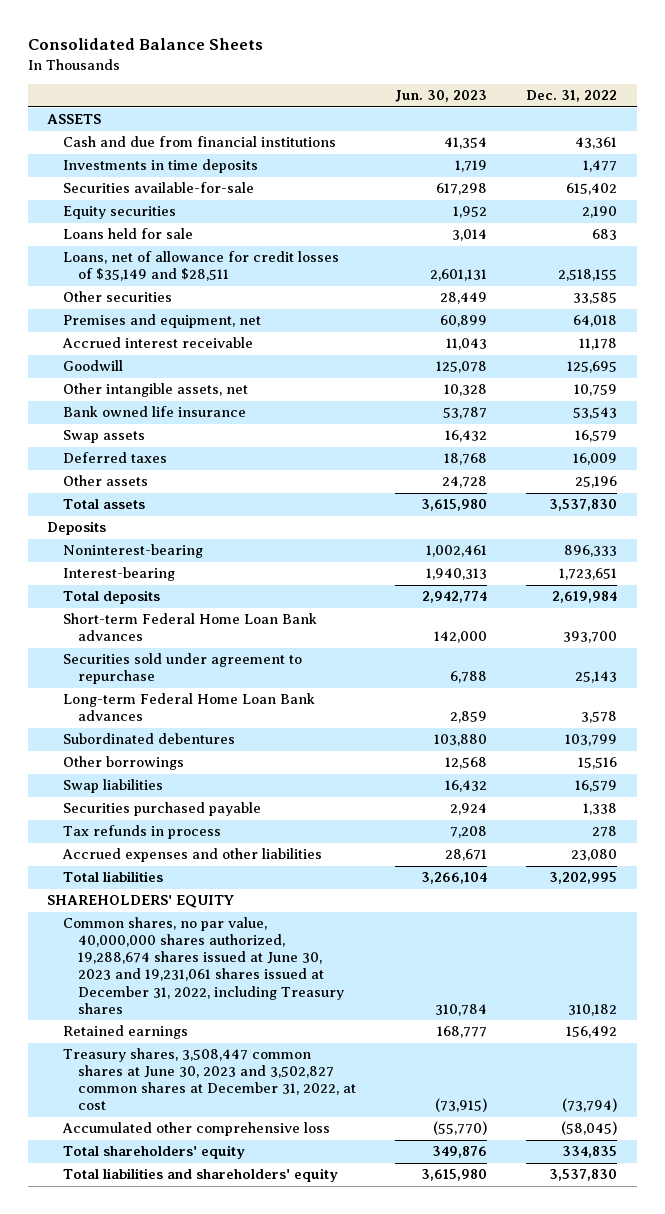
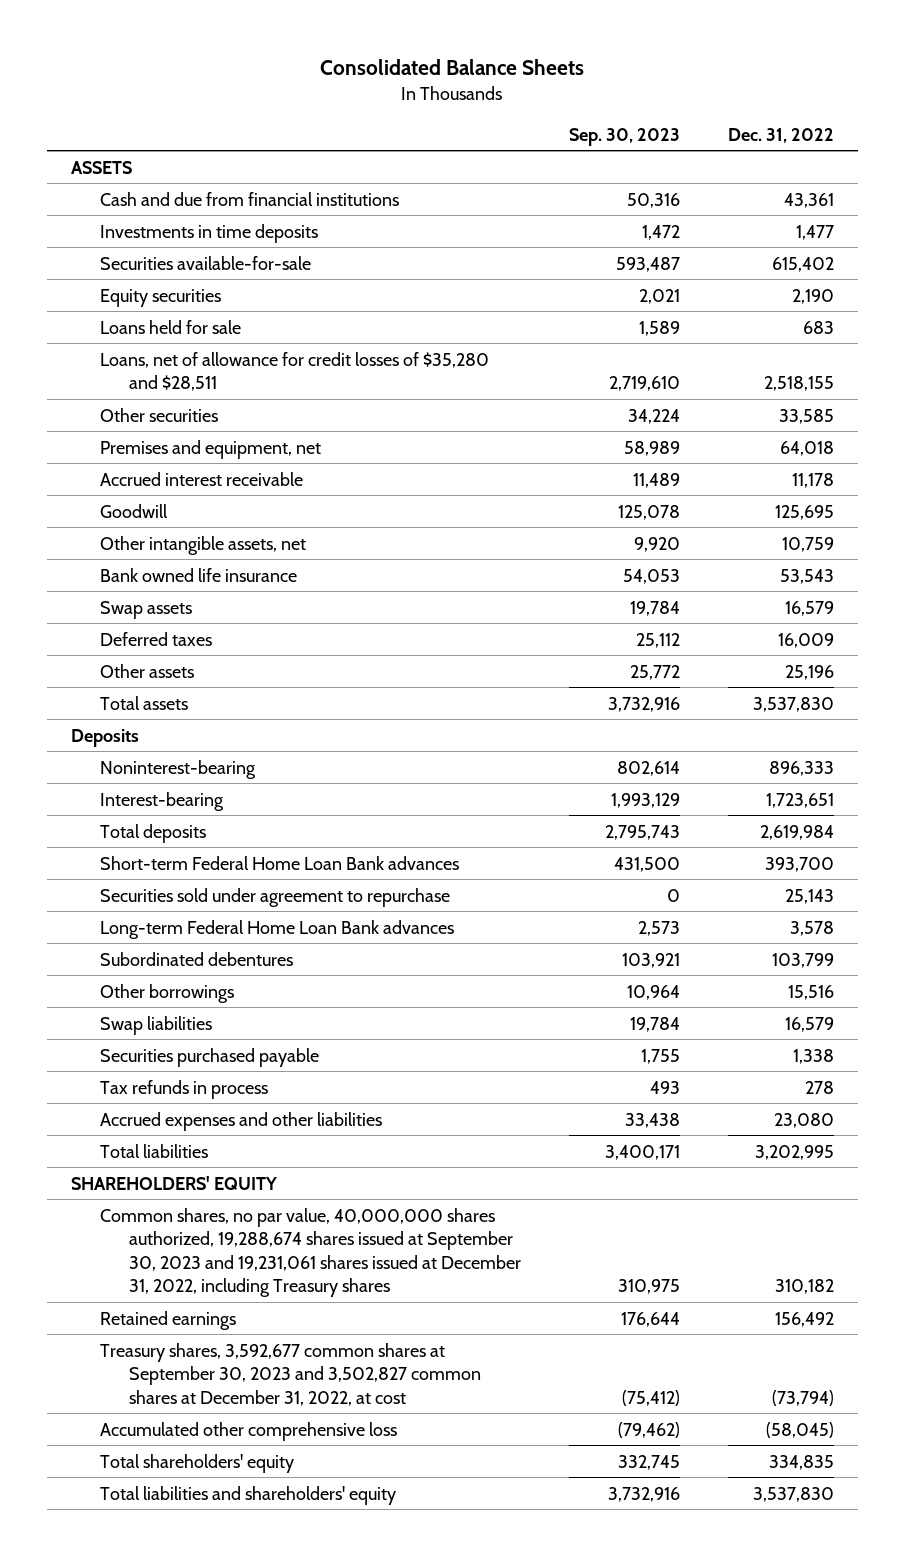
- | Jun. 30, 2023 | Dec. 31, 2022
+ | Sep. 30, 2023 | Dec. 31, 2022
- Loans, net of allowance for credit losses of $35,149 and $28,511 | 2,601,131 | 2,518,155
+ Loans, net of allowance for credit losses of $35,280 and $28,511 | 2,719,610 | 2,518,155
- Common shares, no par value, 40,000,000 shares authorized, 19,288,674 shares issued at June 30, 2023 and 19,231,061 shares issued at December 31, 2022, including Treasury shares | 310,784 | 310,182
+ Common shares, no par value, 40,000,000 shares authorized, 19,288,674 shares issued at September 30, 2023 and 19,231,061 shares issued at December 31, 2022, including Treasury shares | 310,975 | 310,182
- Treasury shares, 3,508,447 common shares at June 30, 2023 and 3,502,827 common shares at December 31, 2022, at cost | (73,915) | (73,794)
+ Treasury shares, 3,592,677 common shares at September 30, 2023 and 3,502,827 common shares at December 31, 2022, at cost | (75,412) | (73,794)

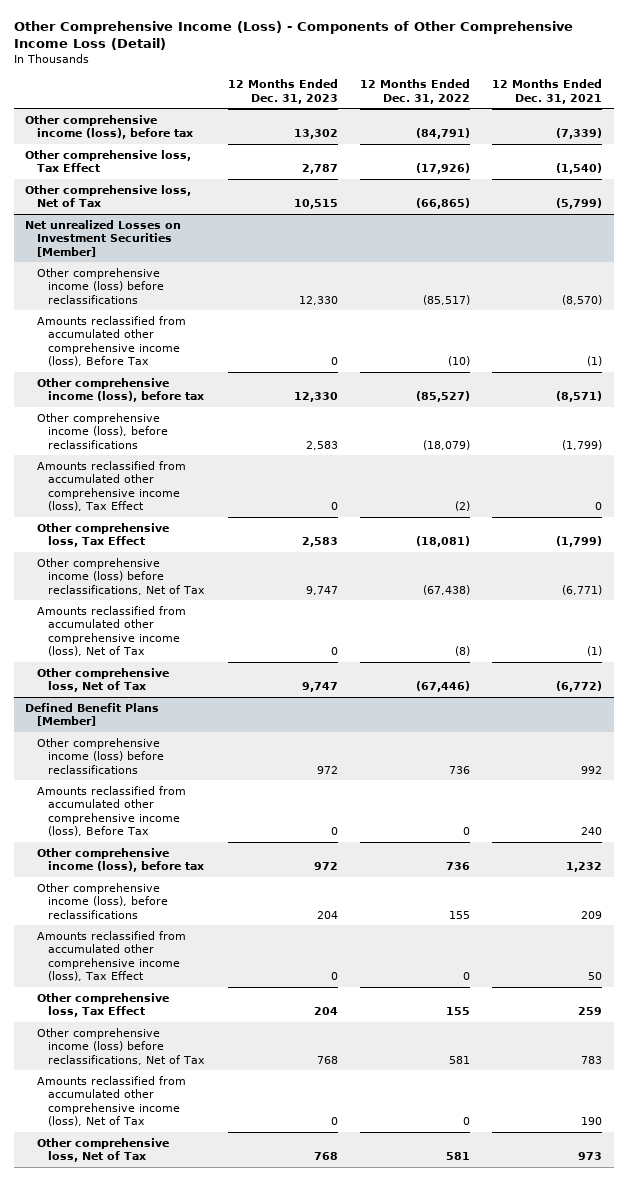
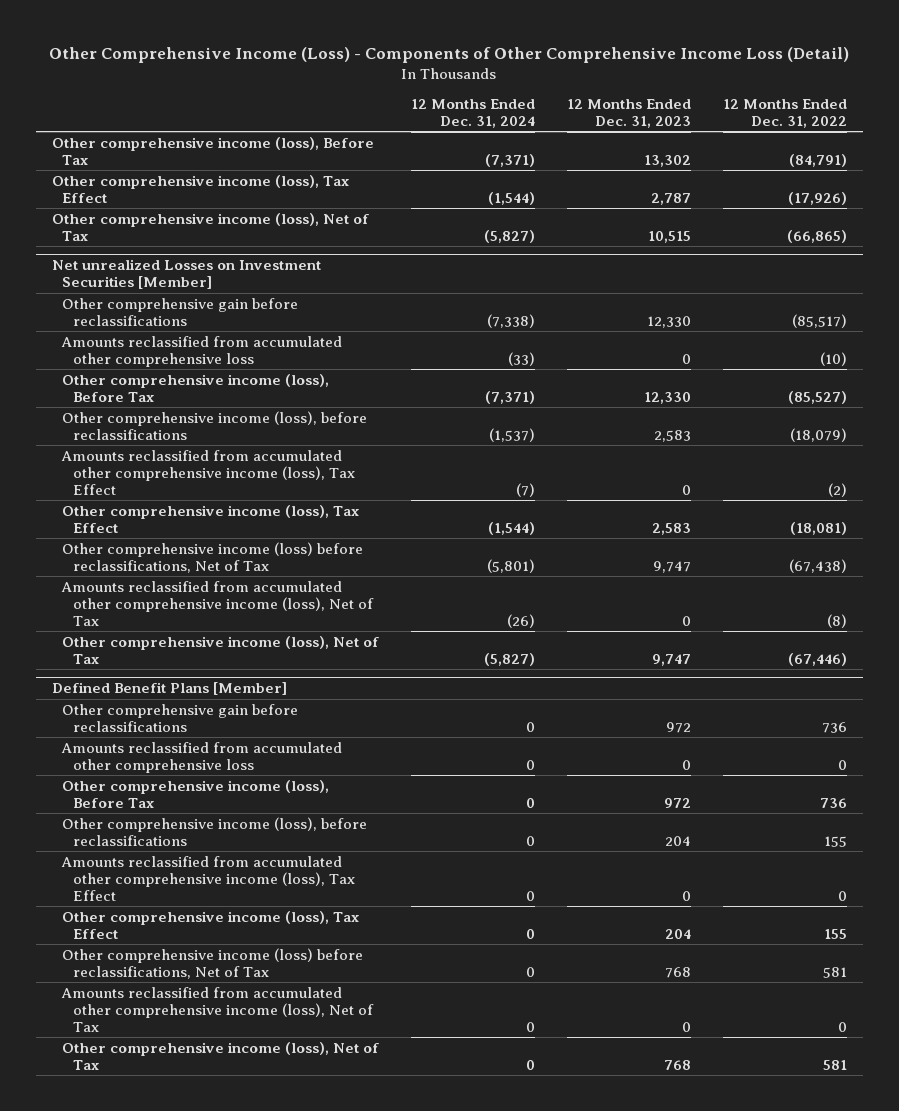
- | 12 Months Ended Dec. 31, 2023 | 12 Months Ended Dec. 31, 2022 | 12 Months Ended Dec. 31, 2021
+ | 12 Months Ended Dec. 31, 2024 | 12 Months Ended Dec. 31, 2023 | 12 Months Ended Dec. 31, 2022
- Other comprehensive income (loss), before tax | 13,302 | (84,791) | (7,339)
- Other comprehensive loss, Tax Effect | 2,787 | (17,926) | (1,540)
- Other comprehensive loss, Net of Tax | 10,515 | (66,865) | (5,799)
+ Other comprehensive income (loss), Before Tax | (7,371) | 13,302 | (84,791)
+ Other comprehensive income (loss), Tax Effect | (1,544) | 2,787 | (17,926)
+ Other comprehensive income (loss), Net of Tax | (5,827) | 10,515 | (66,865)
@ Net unrealized Losses on Investment Securities [Member]
- Other comprehensive income (loss) before reclassifications | 12,330 | (85,517) | (8,570)
- Amounts reclassified from accumulated other comprehensive income (loss), Before Tax | 0 | (10) | (1)
- Other comprehensive income (loss), before tax | 12,330 | (85,527) | (8,571)
+ Other comprehensive gain before reclassifications | (7,338) | 12,330 | (85,517)
+ Amounts reclassified from accumulated other comprehensive loss | (33) | 0 | (10)
+ Other comprehensive income (loss), Before Tax | (7,371) | 12,330 | (85,527)
- Other comprehensive loss, Tax Effect | 2,583 | (18,081) | (1,799)
+ Other comprehensive income (loss), Tax Effect | (1,544) | 2,583 | (18,081)
- Other comprehensive loss, Net of Tax | 9,747 | (67,446) | (6,772)
+ Other comprehensive income (loss), Net of Tax | (5,827) | 9,747 | (67,446)
@ Defined Benefit Plans [Member]
- Other comprehensive income (loss) before reclassifications | 972 | 736 | 992
- Amounts reclassified from accumulated other comprehensive income (loss), Before Tax | 0 | 0 | 240
- Other comprehensive income (loss), before tax | 972 | 736 | 1,232
+ Other comprehensive gain before reclassifications | 0 | 972 | 736
+ Amounts reclassified from accumulated other comprehensive loss | 0 | 0 | 0
+ Other comprehensive income (loss), Before Tax | 0 | 972 | 736
- Other comprehensive loss, Tax Effect | 204 | 155 | 259
+ Other comprehensive income (loss), Tax Effect | 0 | 204 | 155
- Other comprehensive loss, Net of Tax | 768 | 581 | 973
+ Other comprehensive income (loss), Net of Tax | 0 | 768 | 581

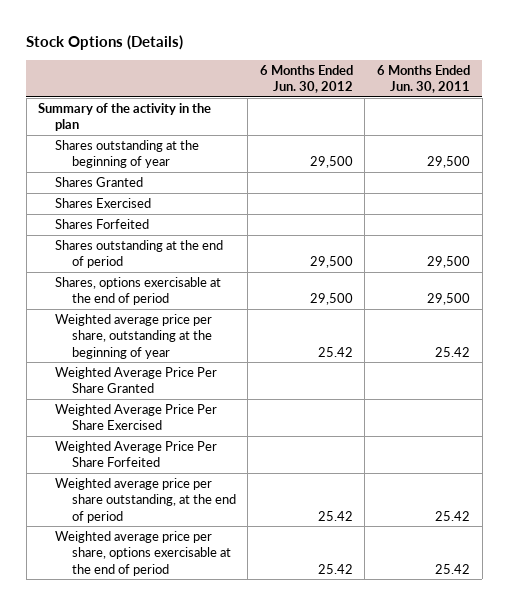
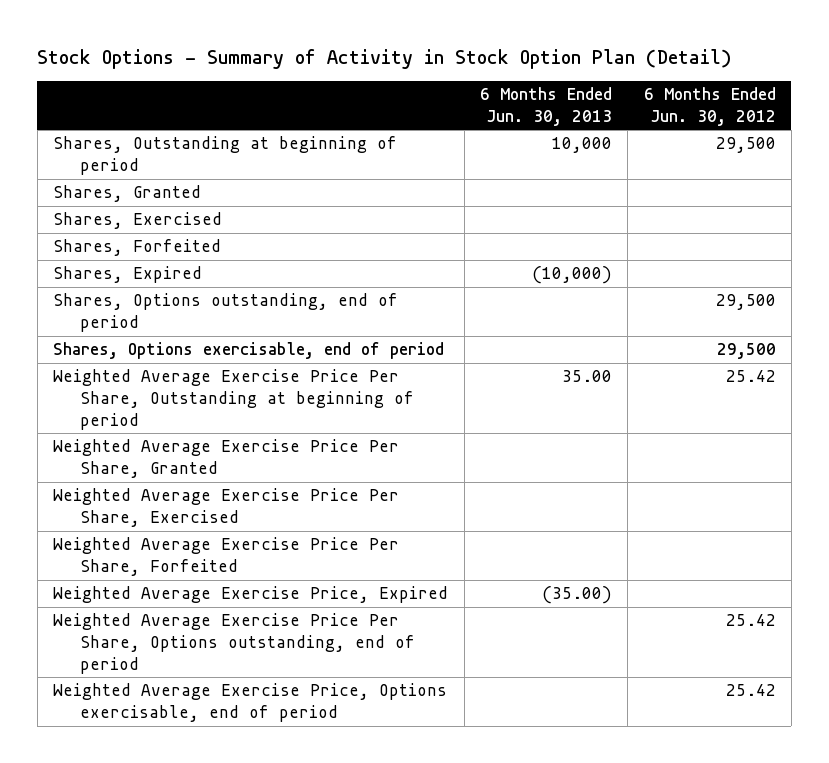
- Stock Options (Details)
+ Stock Options - Summary of Activity in Stock Option Plan (Detail)
- | 6 Months Ended Jun. 30, 2012 | 6 Months Ended Jun. 30, 2011
+ | 6 Months Ended Jun. 30, 2013 | 6 Months Ended Jun. 30, 2012
- Summary of the activity in the plan
- Shares outstanding at the beginning of year | 29,500 | 29,500
- Shares Granted
- Shares Exercised
- Shares Forfeited
- Shares outstanding at the end of period | 29,500 | 29,500
- Shares, options exercisable at the end of period | 29,500 | 29,500
- Weighted average price per share, outstanding at the beginning of year | 25.42 | 25.42
- Weighted Average Price Per Share Granted
- Weighted Average Price Per Share Exercised
- Weighted Average Price Per Share Forfeited
- Weighted average price per share outstanding, at the end of period | 25.42 | 25.42
- Weighted average price per share, options exercisable at the end of period | 25.42 | 25.42
+ Shares, Outstanding at beginning of period | 10,000 | 29,500
+ Shares, Granted
+ Shares, Exercised
+ Shares, Forfeited
+ Shares, Expired | (10,000) |
+ Shares, Options outstanding, end of period | | 29,500
+ Shares, Options exercisable, end of period | | 29,500
+ Weighted Average Exercise Price Per Share, Outstanding at beginning of period | 35.00 | 25.42
+ Weighted Average Exercise Price Per Share, Granted
+ Weighted Average Exercise Price Per Share, Exercised
+ Weighted Average Exercise Price Per Share, Forfeited
+ Weighted Average Exercise Price, Expired | (35.00) |
+ Weighted Average Exercise Price Per Share, Options outstanding, end of period | | 25.42
+ Weighted Average Exercise Price, Options exercisable, end of period | | 25.42

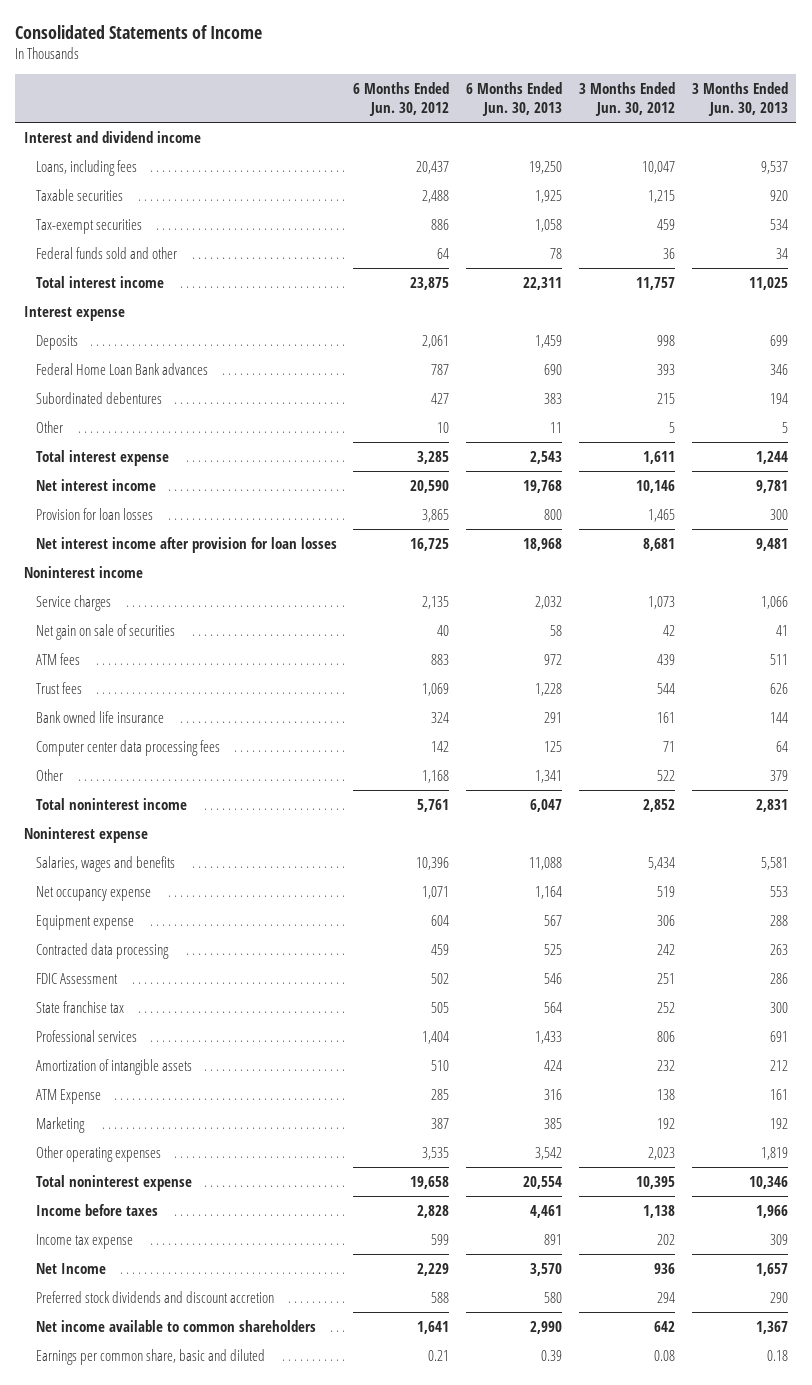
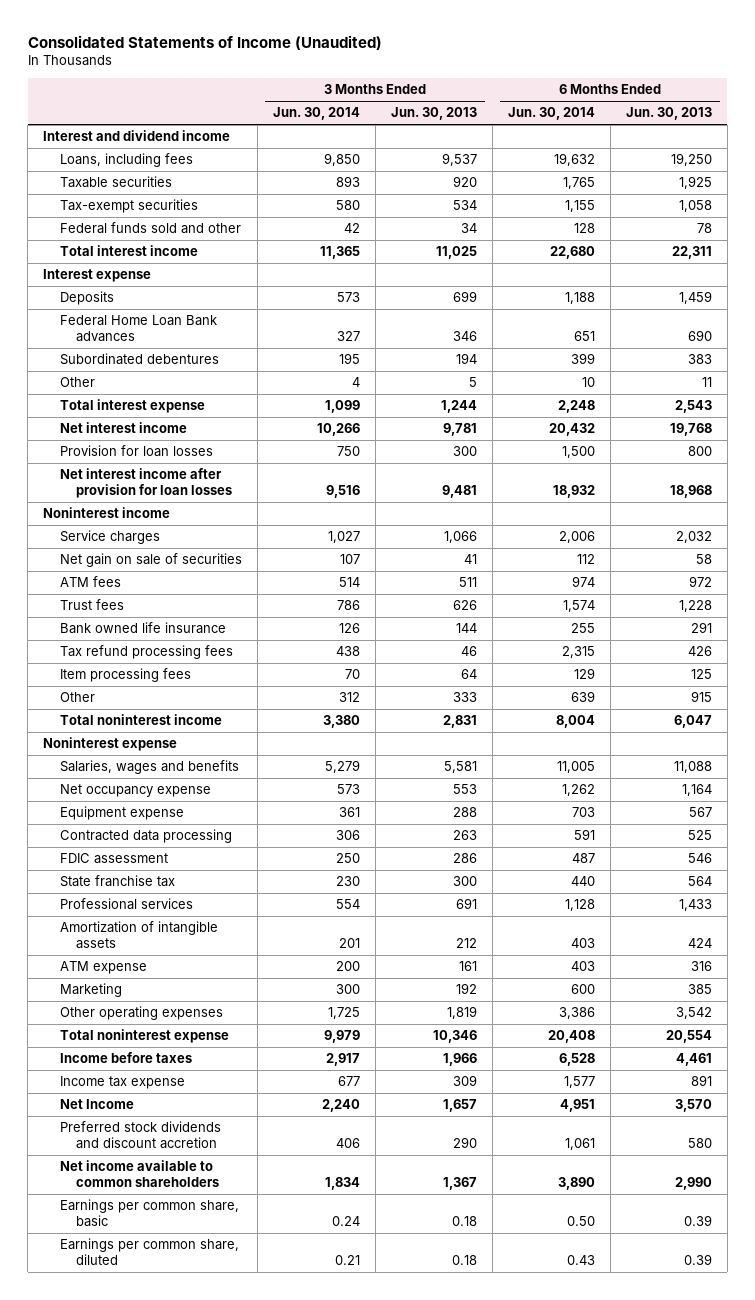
- Consolidated Statements of Income
+ Consolidated Statements of Income (Unaudited)
- | 6 Months Ended Jun. 30, 2012 | 6 Months Ended Jun. 30, 2013 | 3 Months Ended Jun. 30, 2012 | 3 Months Ended Jun. 30, 2013
+ | 3 Months Ended Jun. 30, 2014 | 3 Months Ended Jun. 30, 2013 | 6 Months Ended Jun. 30, 2014 | 6 Months Ended Jun. 30, 2013
- Computer center data processing fees | 142 | 125 | 71 | 64
- Other | 1,168 | 1,341 | 522 | 379
+ Tax refund processing fees | 438 | 46 | 2,315 | 426
+ Item processing fees | 70 | 64 | 129 | 125
+ Other | 312 | 333 | 639 | 915
- FDIC Assessment | 502 | 546 | 251 | 286
+ FDIC assessment | 250 | 286 | 487 | 546
- ATM Expense | 285 | 316 | 138 | 161
+ ATM expense | 200 | 161 | 403 | 316
- Earnings per common share, basic and diluted | 0.21 | 0.39 | 0.08 | 0.18
+ Earnings per common share, basic | 0.24 | 0.18 | 0.50 | 0.39
+ Earnings per common share, diluted | 0.21 | 0.18 | 0.43 | 0.39

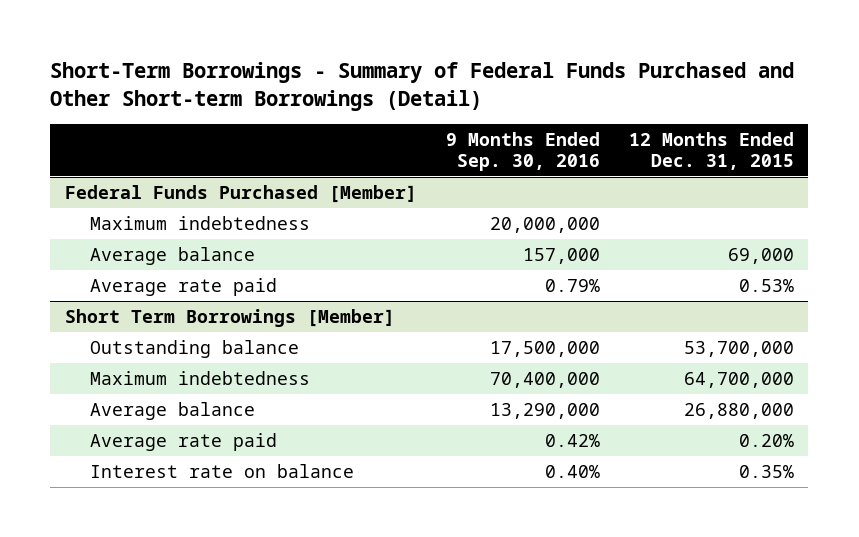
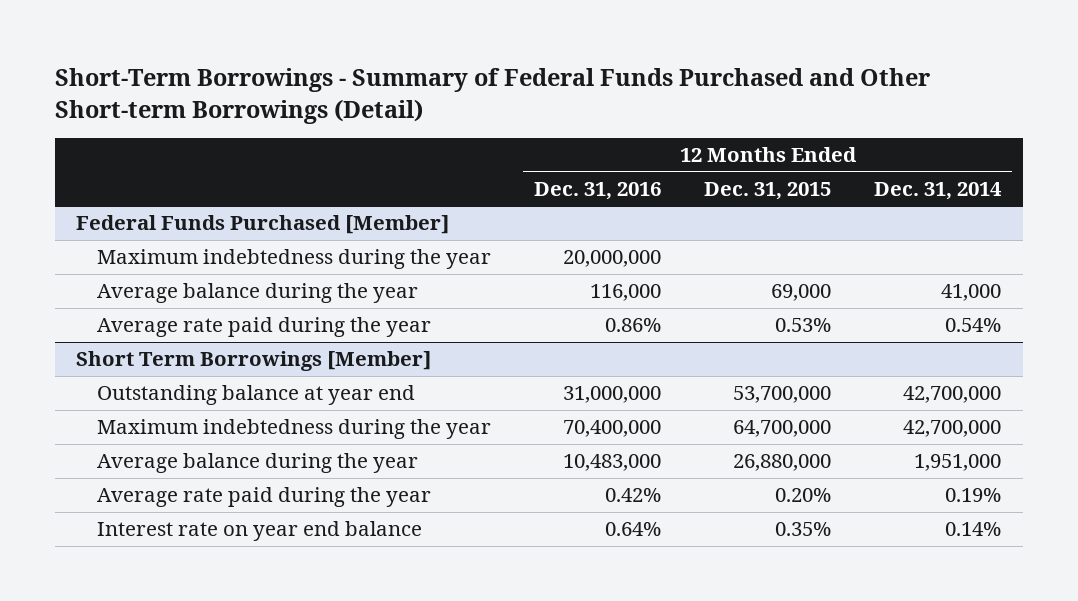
- | 9 Months Ended Sep. 30, 2016 | 12 Months Ended Dec. 31, 2015
+ | 12 Months Ended Dec. 31, 2016 | 12 Months Ended Dec. 31, 2015 | 12 Months Ended Dec. 31, 2014
@ Federal Funds Purchased [Member]
- Maximum indebtedness | 20,000,000 |
- Average balance | 157,000 | 69,000
- Average rate paid | 0.79% | 0.53%
+ Maximum indebtedness during the year | 20,000,000 | |
+ Average balance during the year | 116,000 | 69,000 | 41,000
+ Average rate paid during the year | 0.86% | 0.53% | 0.54%
@ Short Term Borrowings [Member]
- Outstanding balance | 17,500,000 | 53,700,000
- Maximum indebtedness | 70,400,000 | 64,700,000
- Average balance | 13,290,000 | 26,880,000
- Average rate paid | 0.42% | 0.20%
- Interest rate on balance | 0.40% | 0.35%
+ Outstanding balance at year end | 31,000,000 | 53,700,000 | 42,700,000
+ Maximum indebtedness during the year | 70,400,000 | 64,700,000 | 42,700,000
+ Average balance during the year | 10,483,000 | 26,880,000 | 1,951,000
+ Average rate paid during the year | 0.42% | 0.20% | 0.19%
+ Interest rate on year end balance | 0.64% | 0.35% | 0.14%

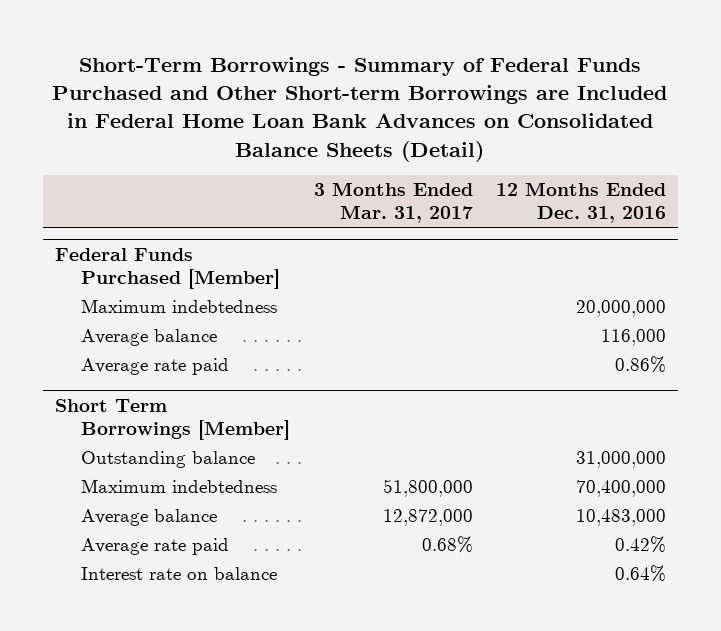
- Short-Term Borrowings - Summary of Federal Funds Purchased and Other Short-term Borrowings (Detail)
+ Short-Term Borrowings - Summary of Federal Funds Purchased and Other Short-term Borrowings are Included in Federal Home Loan Bank Advances on Consolidated Balance Sheets (Detail)
- | 12 Months Ended Dec. 31, 2016 | 12 Months Ended Dec. 31, 2015 | 12 Months Ended Dec. 31, 2014
+ | 3 Months Ended Mar. 31, 2017 | 12 Months Ended Dec. 31, 2016
@ Federal Funds Purchased [Member]
- Maximum indebtedness during the year | 20,000,000 | |
- Average balance during the year | 116,000 | 69,000 | 41,000
- Average rate paid during the year | 0.86% | 0.53% | 0.54%
+ Maximum indebtedness | | 20,000,000
+ Average balance | | 116,000
+ Average rate paid | | 0.86%
@ Short Term Borrowings [Member]
- Outstanding balance at year end | 31,000,000 | 53,700,000 | 42,700,000
- Maximum indebtedness during the year | 70,400,000 | 64,700,000 | 42,700,000
- Average balance during the year | 10,483,000 | 26,880,000 | 1,951,000
- Average rate paid during the year | 0.42% | 0.20% | 0.19%
- Interest rate on year end balance | 0.64% | 0.35% | 0.14%
+ Outstanding balance | | 31,000,000
+ Maximum indebtedness | 51,800,000 | 70,400,000
+ Average balance | 12,872,000 | 10,483,000
+ Average rate paid | 0.68% | 0.42%
+ Interest rate on balance | | 0.64%

